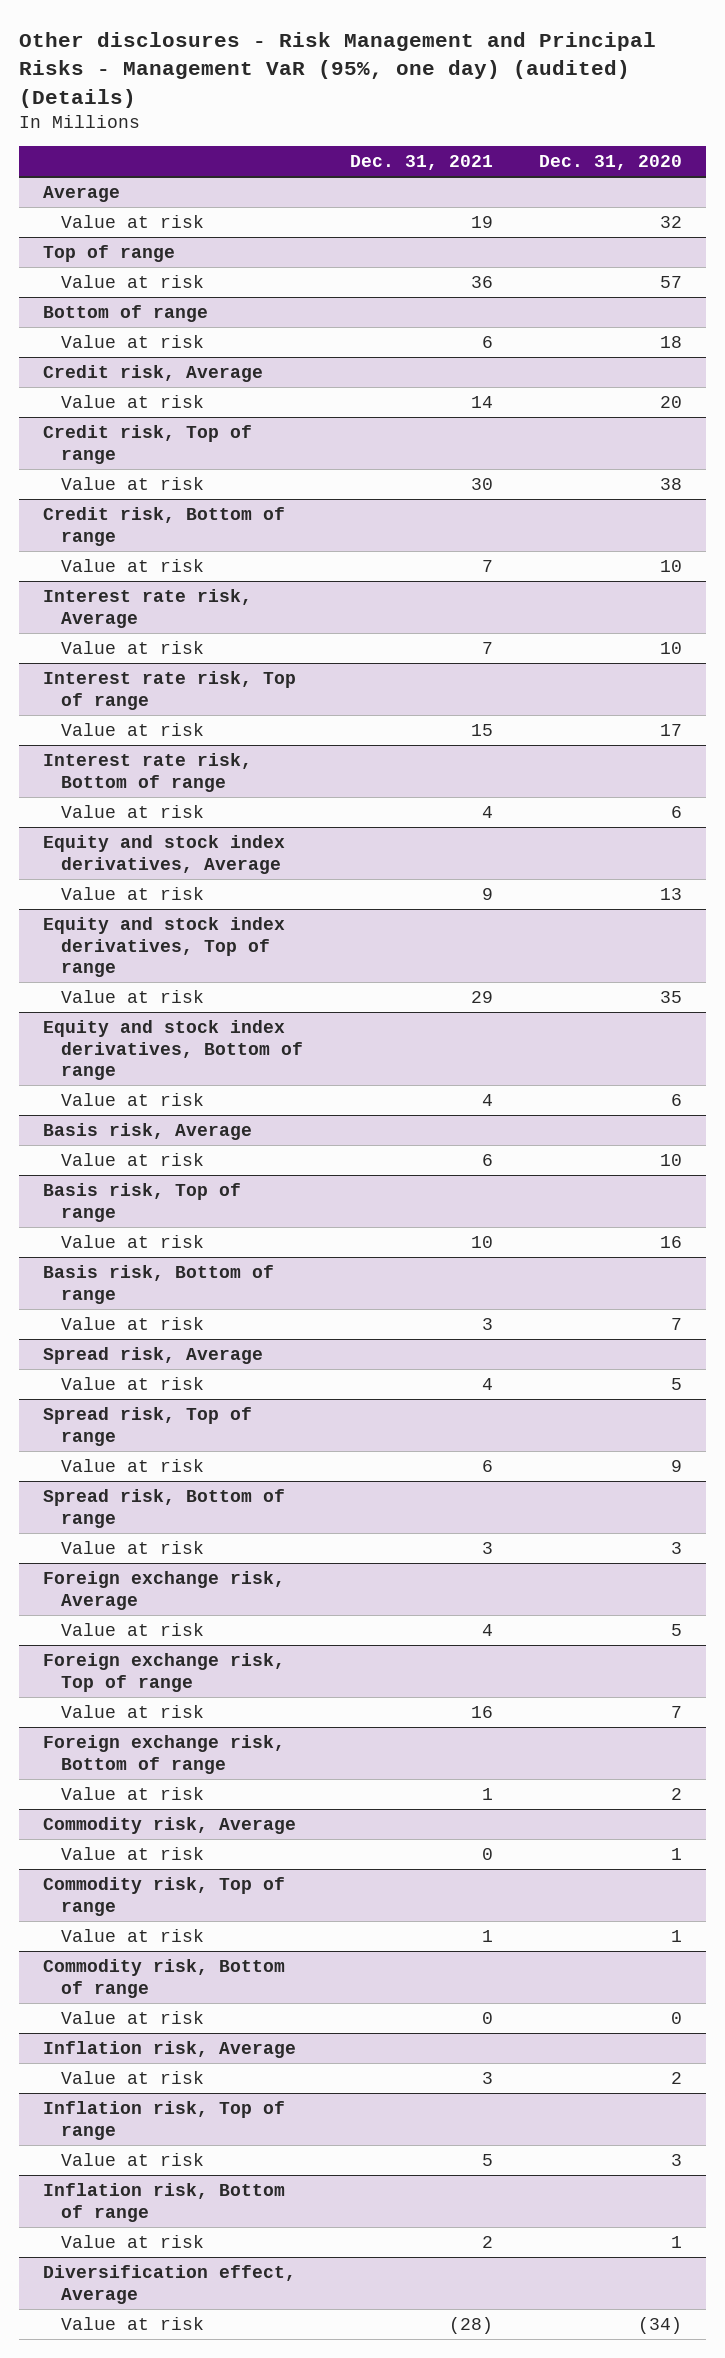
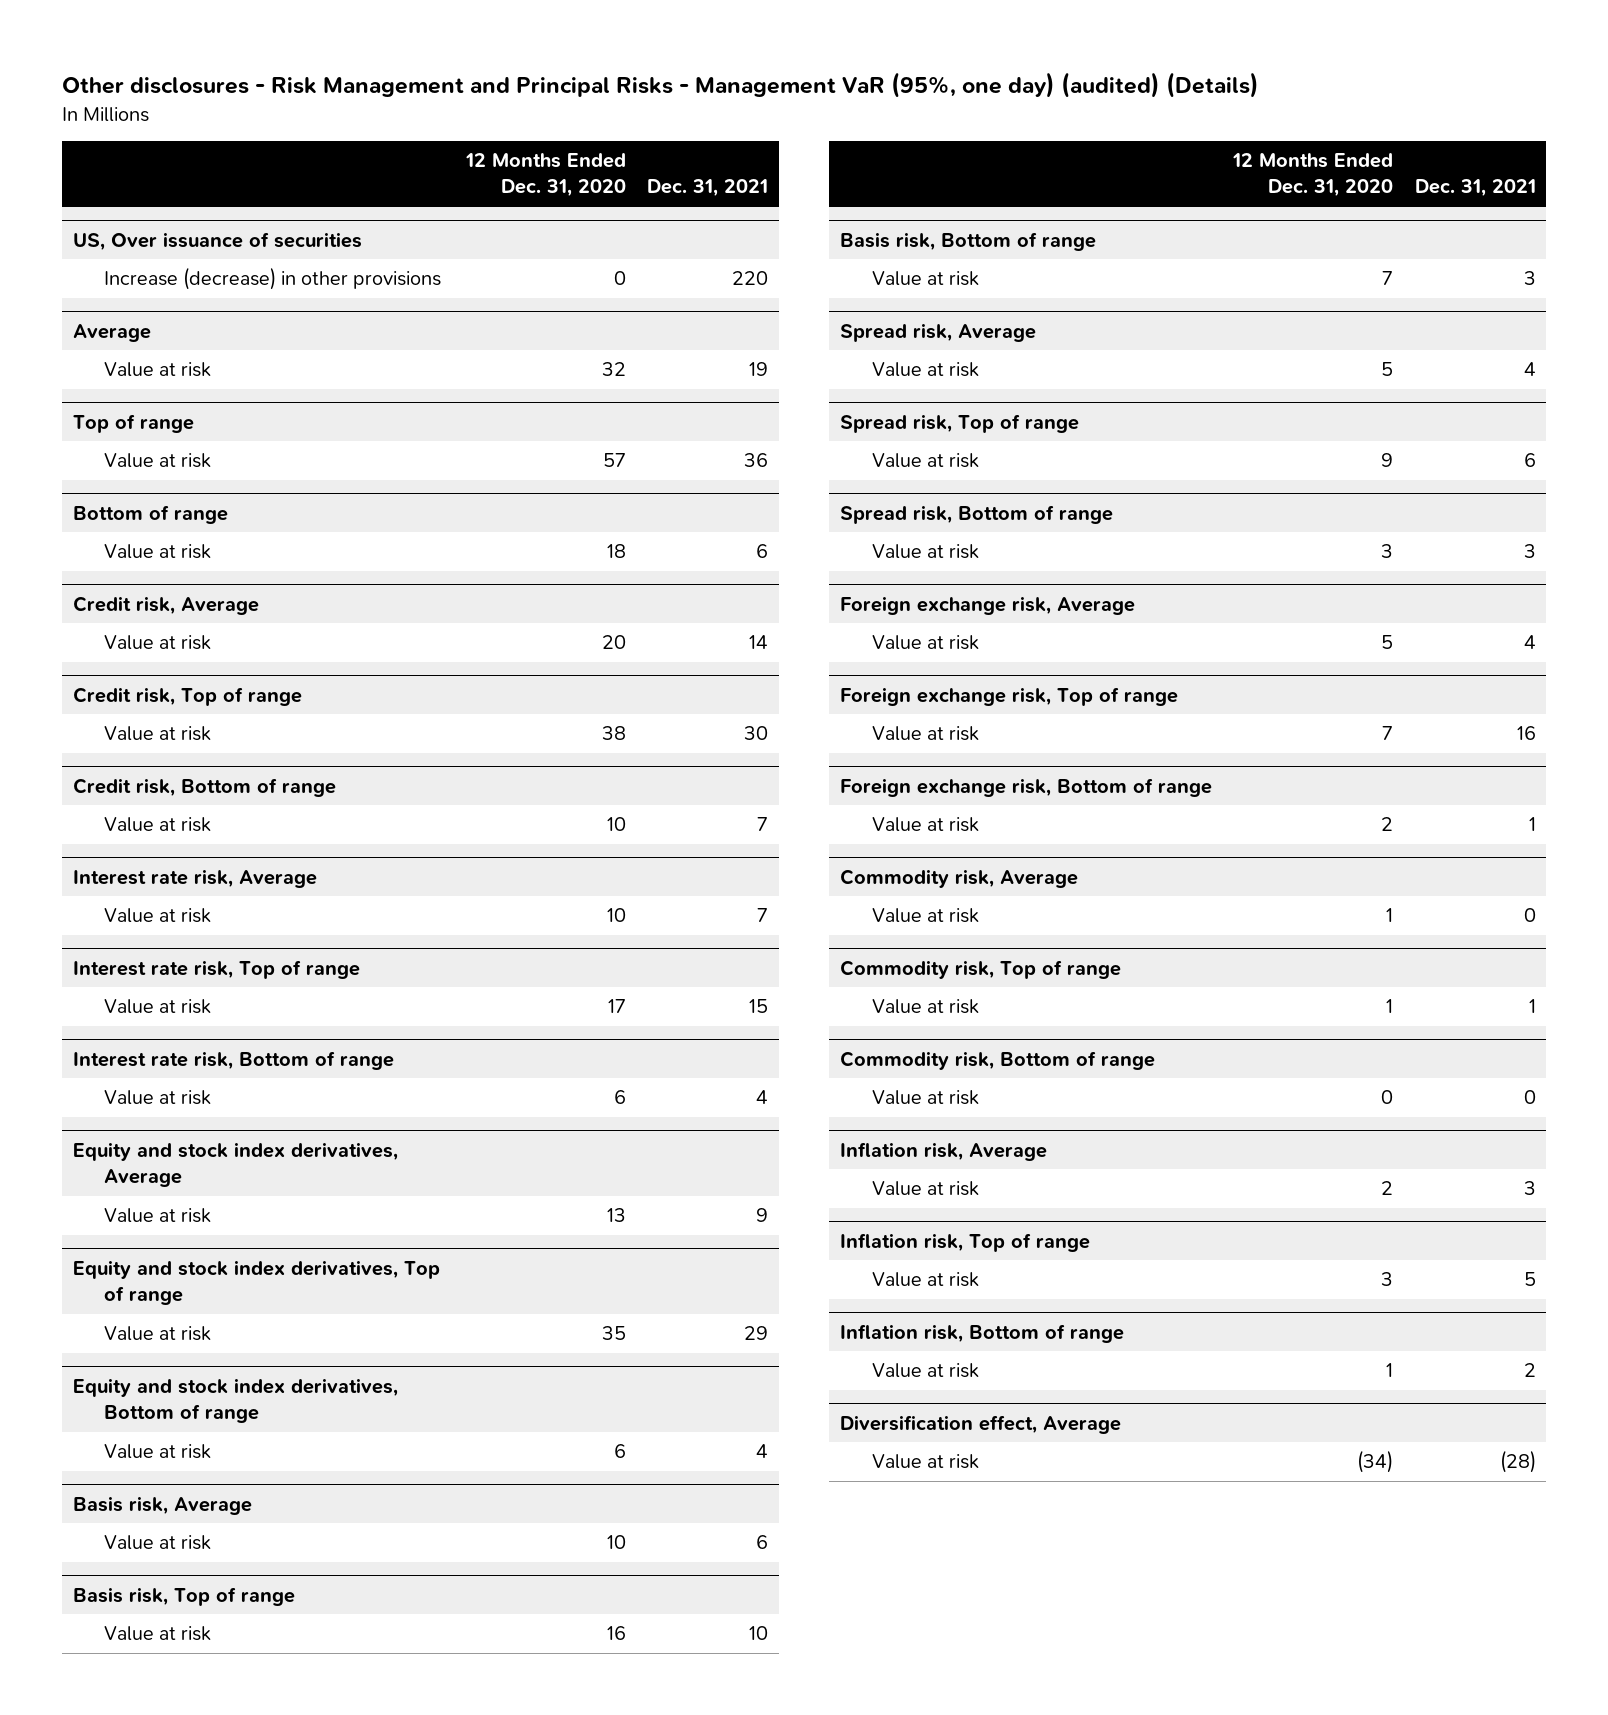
- | Dec. 31, 2021 | Dec. 31, 2020
+ | 12 Months Ended Dec. 31, 2020 | Dec. 31, 2021
+ US, Over issuance of securities
+ Increase (decrease) in other provisions | 0 | 220

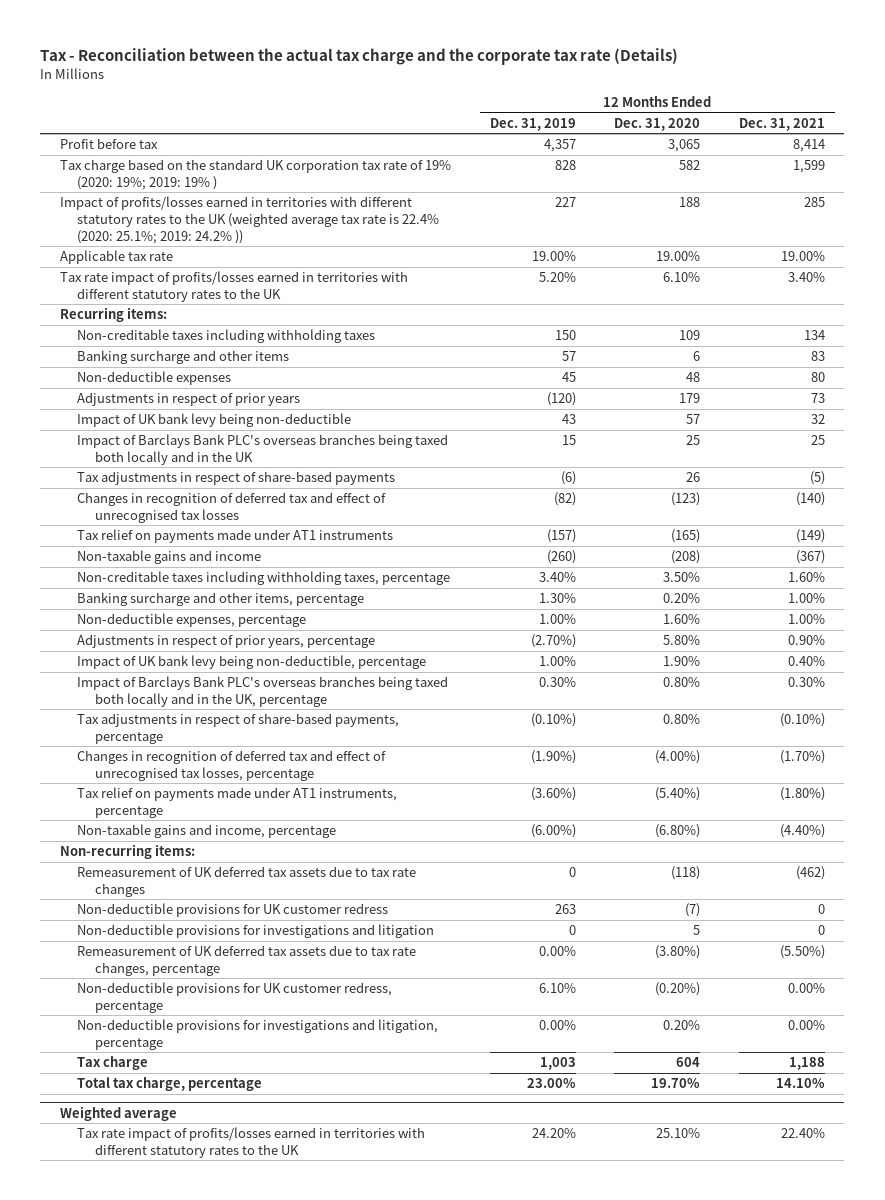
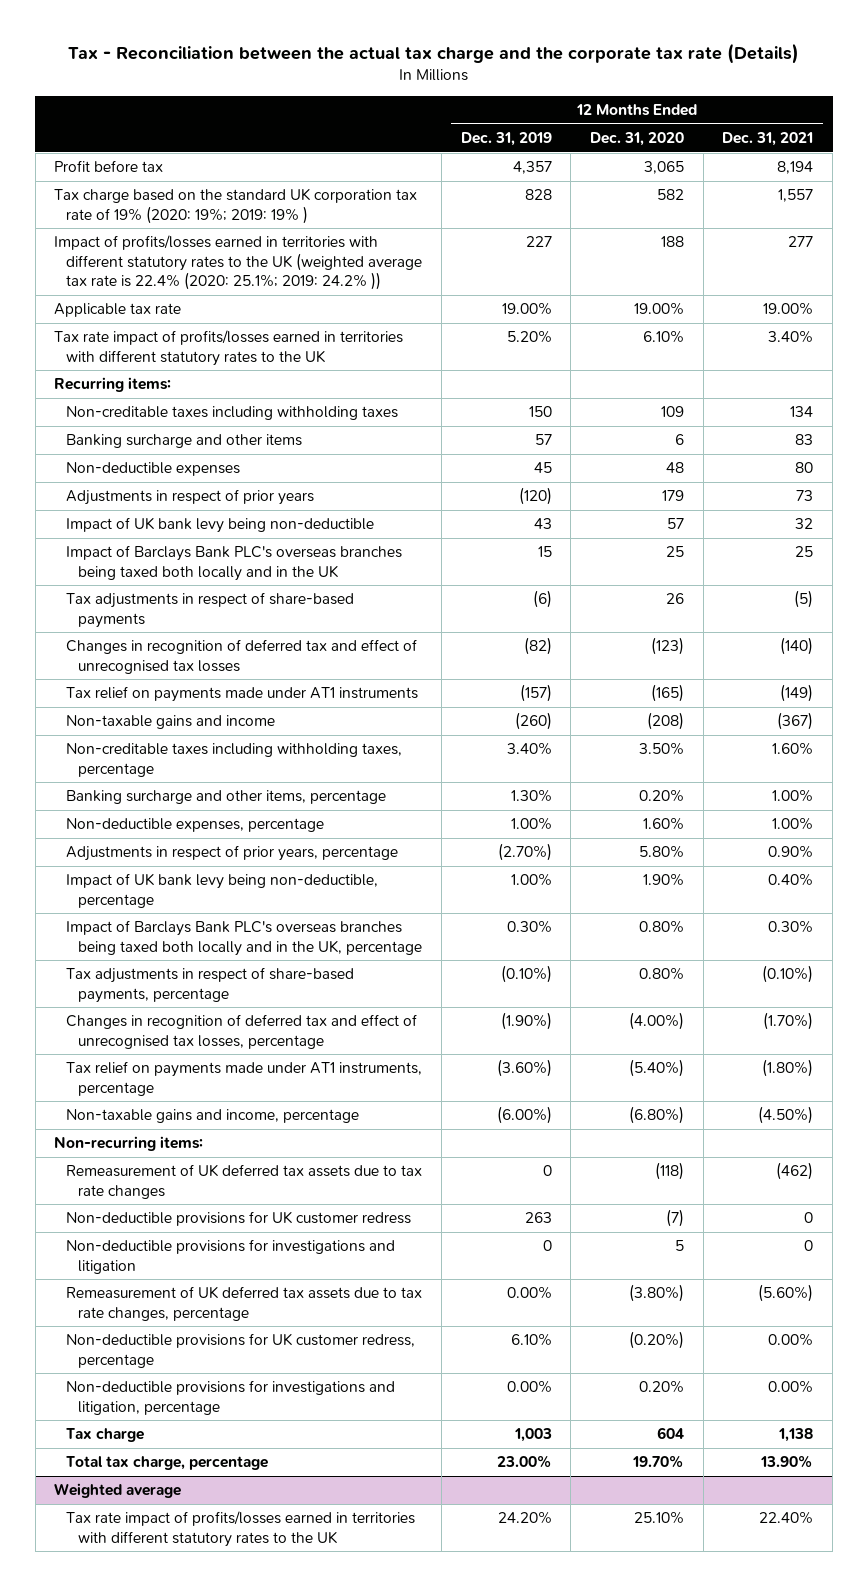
- Profit before tax | 4,357 | 3,065 | 8,414
- Tax charge based on the standard UK corporation tax rate of 19% (2020: 19%; 2019: 19% ) | 828 | 582 | 1,599
- Impact of profits/losses earned in territories with different statutory rates to the UK (weighted average tax rate is 22.4% (2020: 25.1%; 2019: 24.2% )) | 227 | 188 | 285
+ Profit before tax | 4,357 | 3,065 | 8,194
+ Tax charge based on the standard UK corporation tax rate of 19% (2020: 19%; 2019: 19% ) | 828 | 582 | 1,557
+ Impact of profits/losses earned in territories with different statutory rates to the UK (weighted average tax rate is 22.4% (2020: 25.1%; 2019: 24.2% )) | 227 | 188 | 277
- Non-taxable gains and income, percentage | (6.00%) | (6.80%) | (4.40%)
+ Non-taxable gains and income, percentage | (6.00%) | (6.80%) | (4.50%)
- Remeasurement of UK deferred tax assets due to tax rate changes, percentage | 0.00% | (3.80%) | (5.50%)
+ Remeasurement of UK deferred tax assets due to tax rate changes, percentage | 0.00% | (3.80%) | (5.60%)
- Tax charge | 1,003 | 604 | 1,188
- Total tax charge, percentage | 23.00% | 19.70% | 14.10%
+ Tax charge | 1,003 | 604 | 1,138
+ Total tax charge, percentage | 23.00% | 19.70% | 13.90%

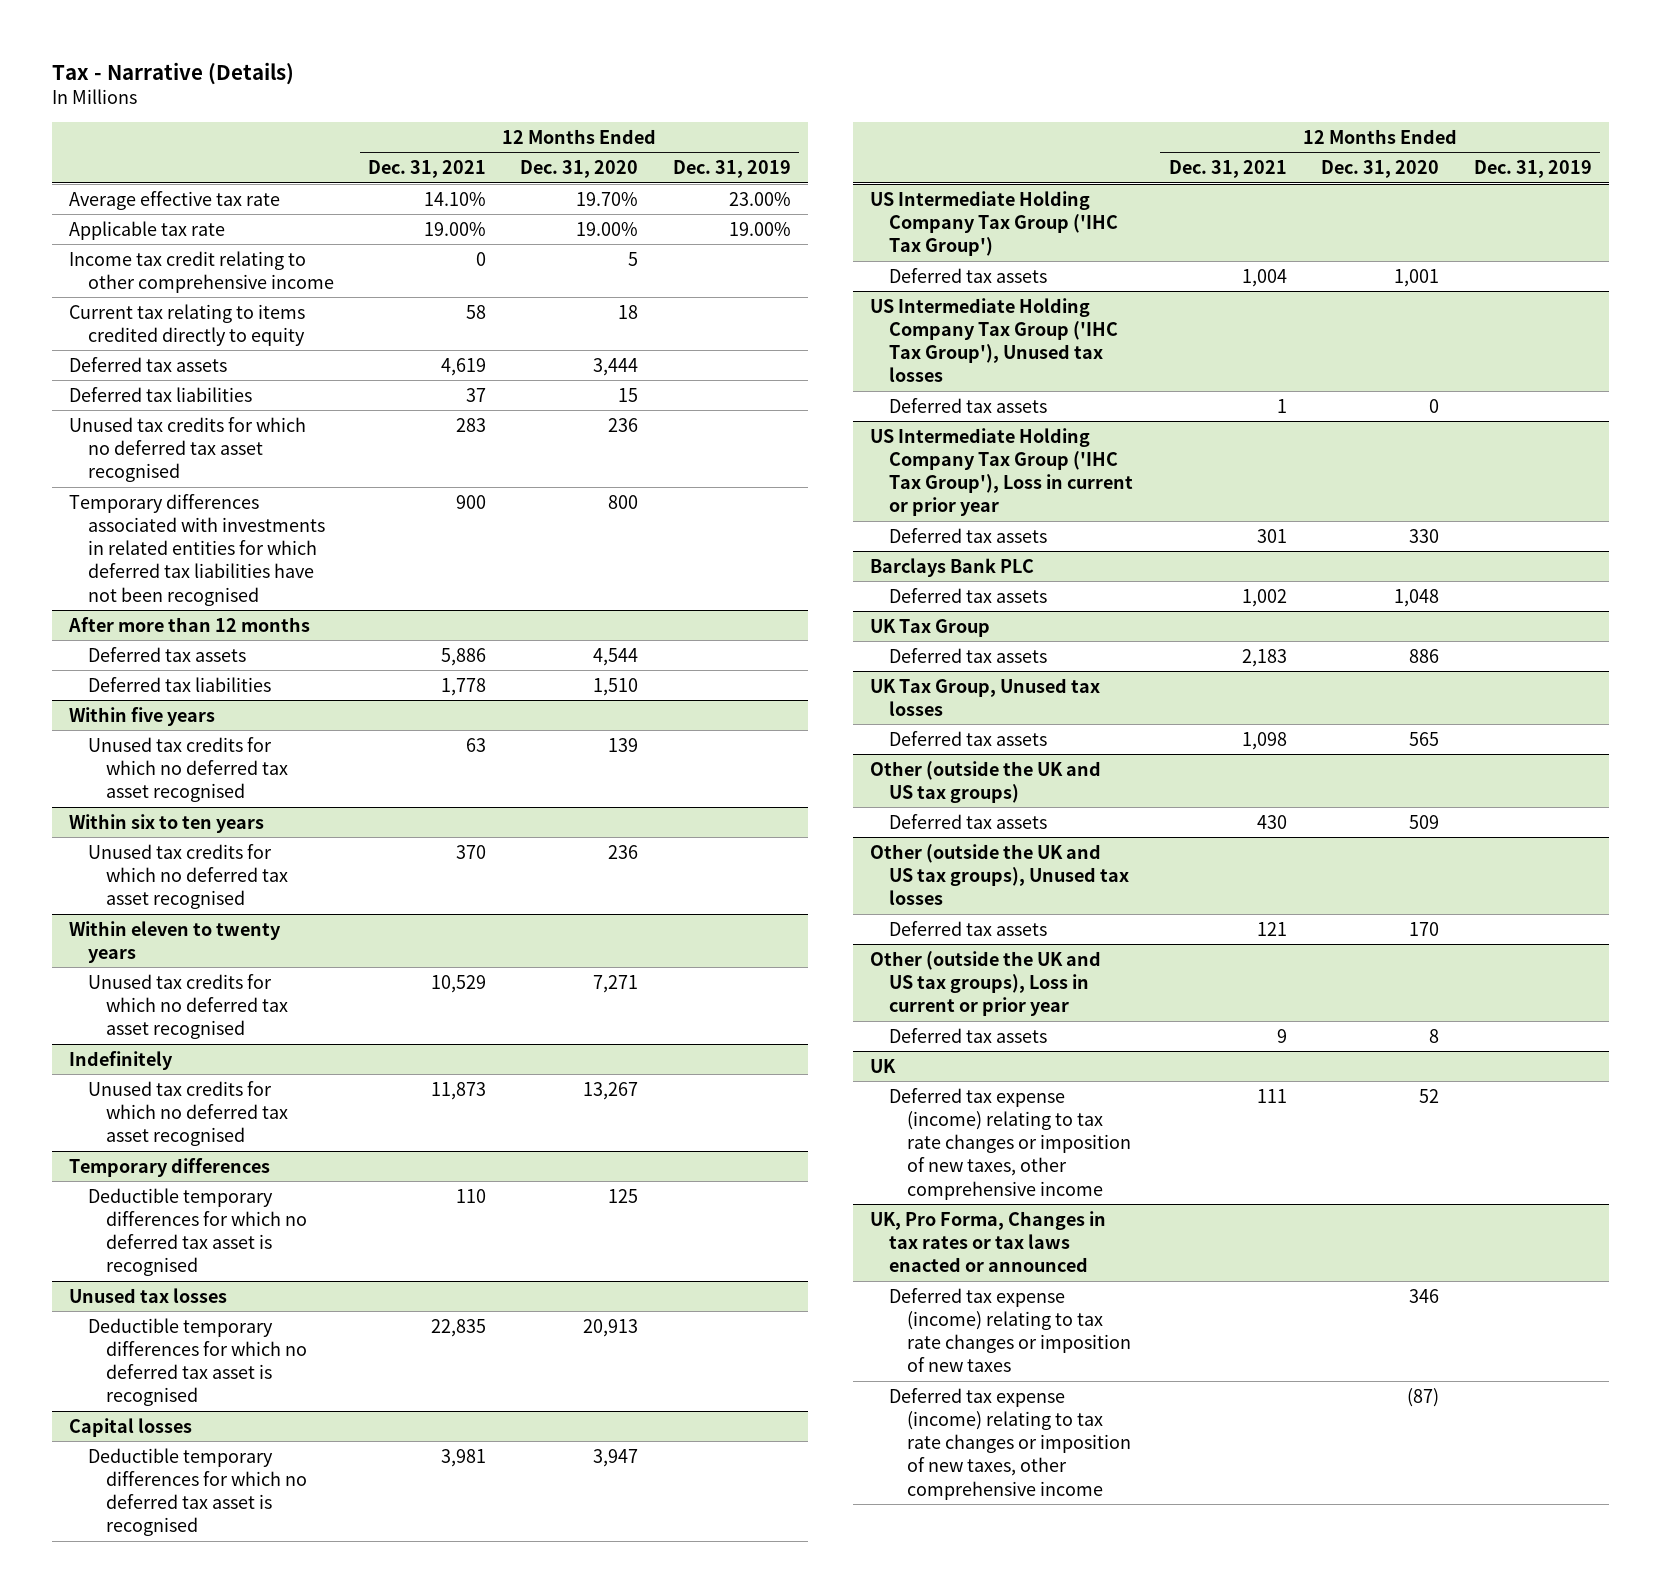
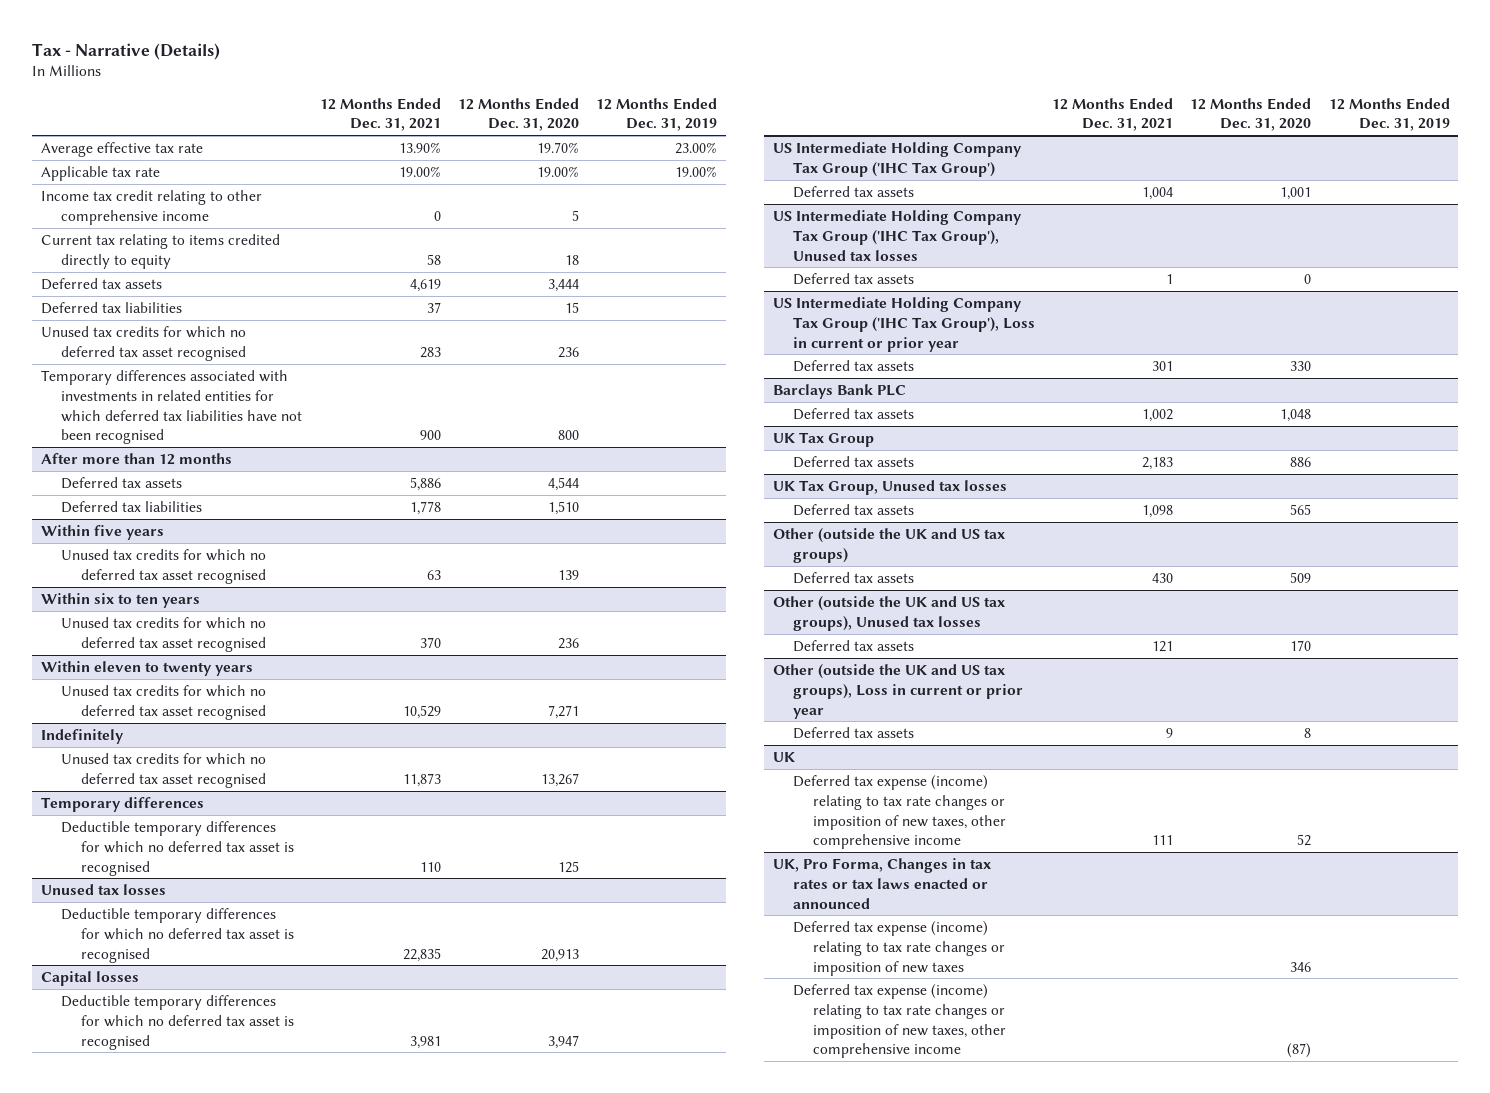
- Average effective tax rate | 14.10% | 19.70% | 23.00%
+ Average effective tax rate | 13.90% | 19.70% | 23.00%

